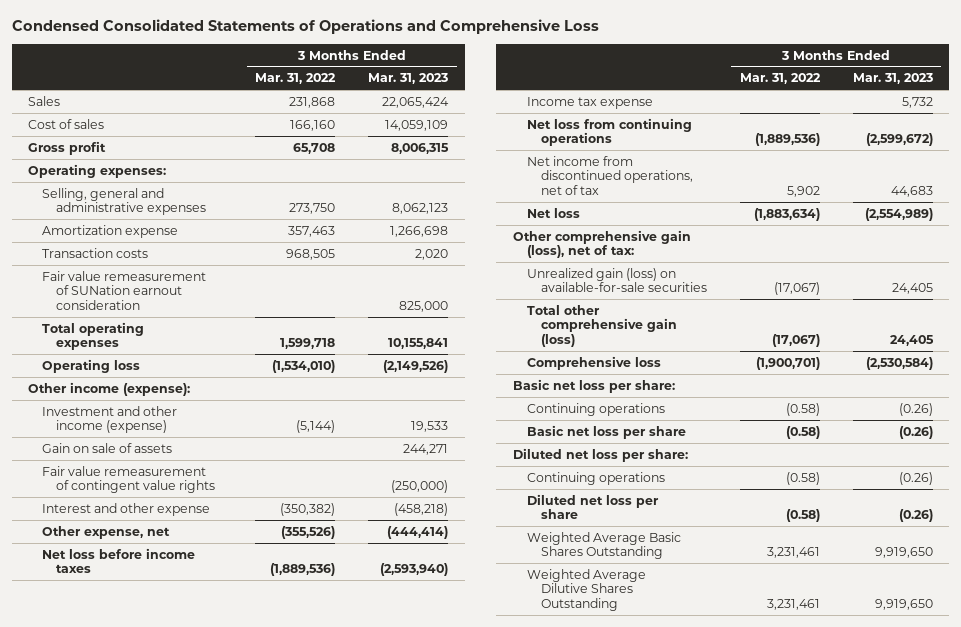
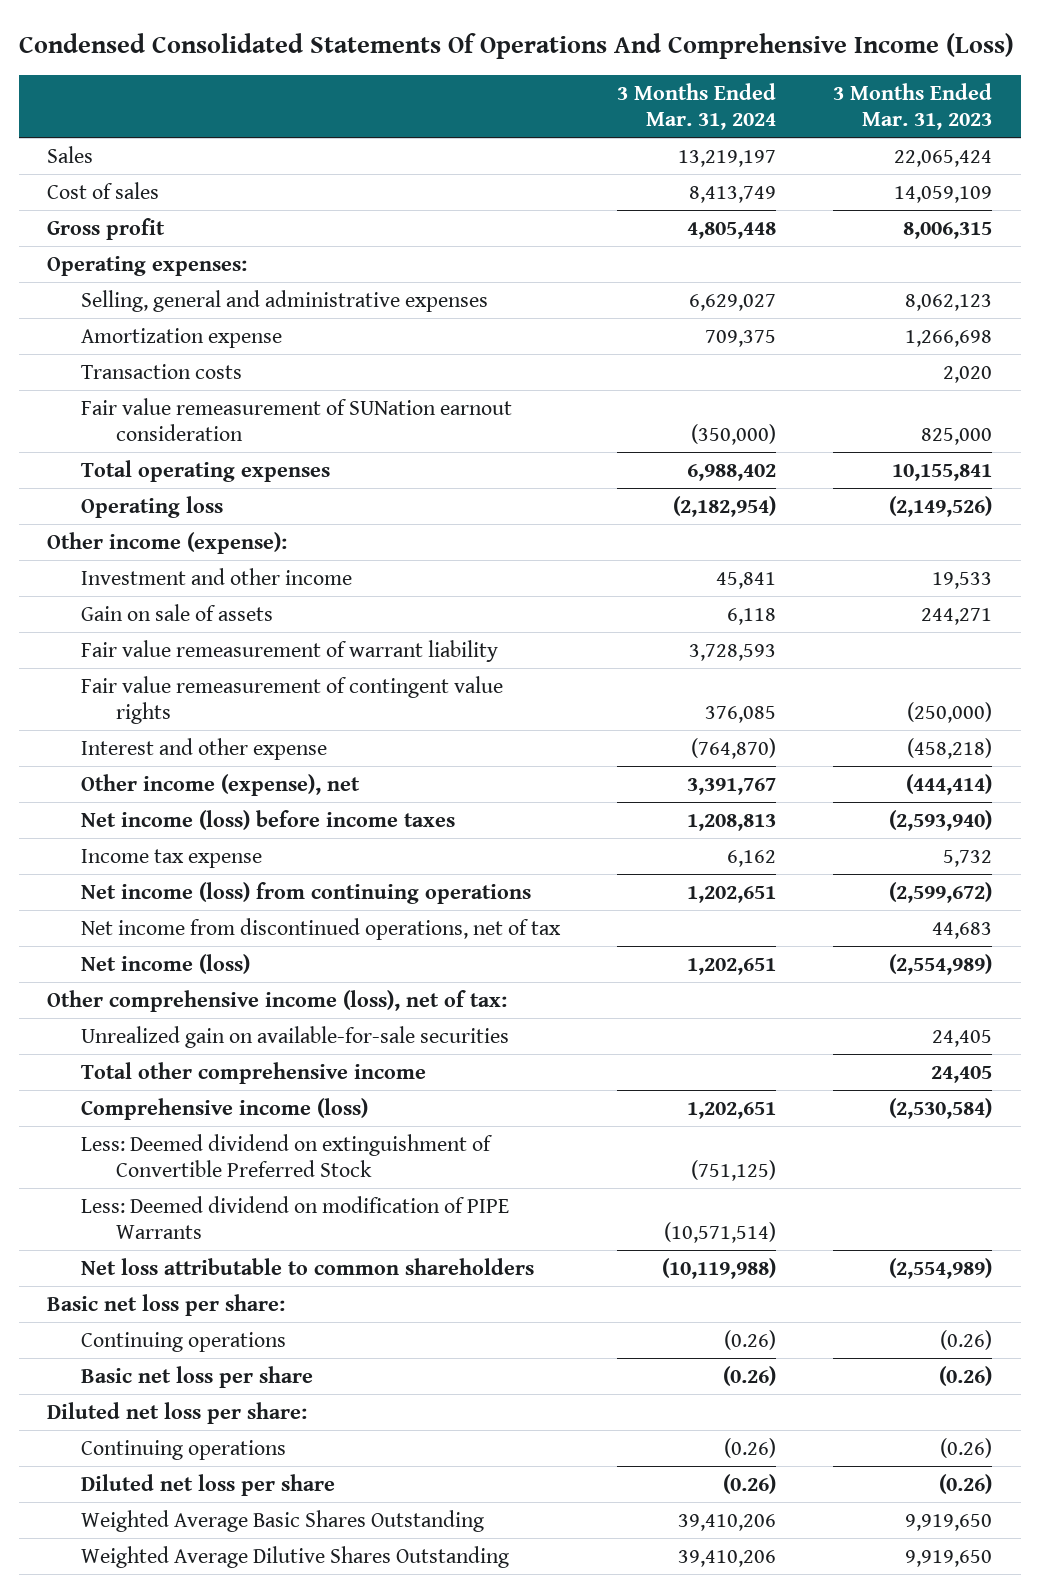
- Condensed Consolidated Statements of Operations and Comprehensive Loss
+ Condensed Consolidated Statements Of Operations And Comprehensive Income (Loss)
- | 3 Months Ended Mar. 31, 2022 | 3 Months Ended Mar. 31, 2023
+ | 3 Months Ended Mar. 31, 2024 | 3 Months Ended Mar. 31, 2023
- Investment and other income (expense) | (5,144) | 19,533
+ Investment and other income | 45,841 | 19,533
+ Fair value remeasurement of warrant liability | 3,728,593 |
- Other expense, net | (355,526) | (444,414)
- Net loss before income taxes | (1,889,536) | (2,593,940)
+ Other income (expense), net | 3,391,767 | (444,414)
+ Net income (loss) before income taxes | 1,208,813 | (2,593,940)
- Net loss from continuing operations | (1,889,536) | (2,599,672)
+ Net income (loss) from continuing operations | 1,202,651 | (2,599,672)
- Net loss | (1,883,634) | (2,554,989)
- Other comprehensive gain (loss), net of tax:
- Unrealized gain (loss) on available-for-sale securities | (17,067) | 24,405
- Total other comprehensive gain (loss) | (17,067) | 24,405
- Comprehensive loss | (1,900,701) | (2,530,584)
+ Net income (loss) | 1,202,651 | (2,554,989)
+ Other comprehensive income (loss), net of tax:
+ Unrealized gain on available-for-sale securities | | 24,405
+ Total other comprehensive income | | 24,405
+ Comprehensive income (loss) | 1,202,651 | (2,530,584)
+ Less: Deemed dividend on extinguishment of Convertible Preferred Stock | (751,125) |
+ Less: Deemed dividend on modification of PIPE Warrants | (10,571,514) |
+ Net loss attributable to common shareholders | (10,119,988) | (2,554,989)

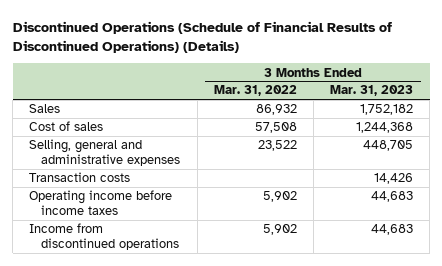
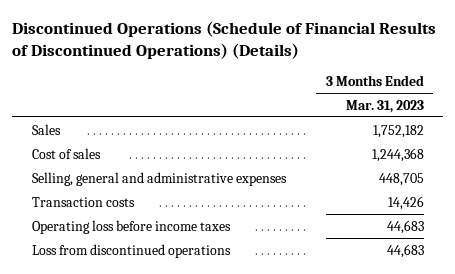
- | 3 Months Ended Mar. 31, 2022 | 3 Months Ended Mar. 31, 2023
+ | 3 Months Ended Mar. 31, 2023
- Operating income before income taxes | 5,902 | 44,683
- Income from discontinued operations | 5,902 | 44,683
+ Operating loss before income taxes | 44,683
+ Loss from discontinued operations | 44,683

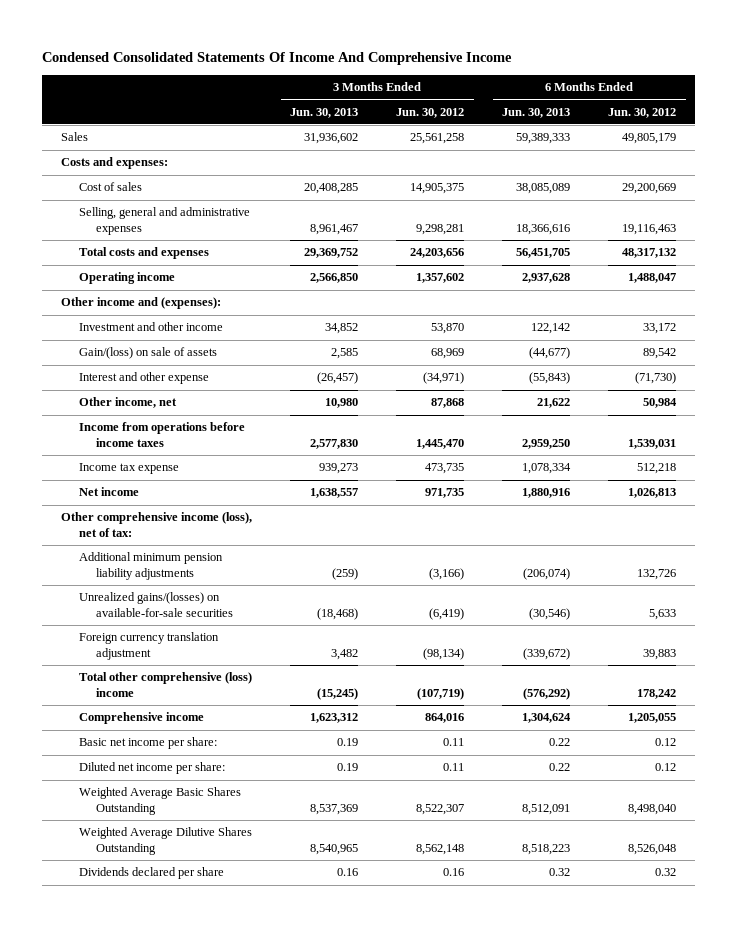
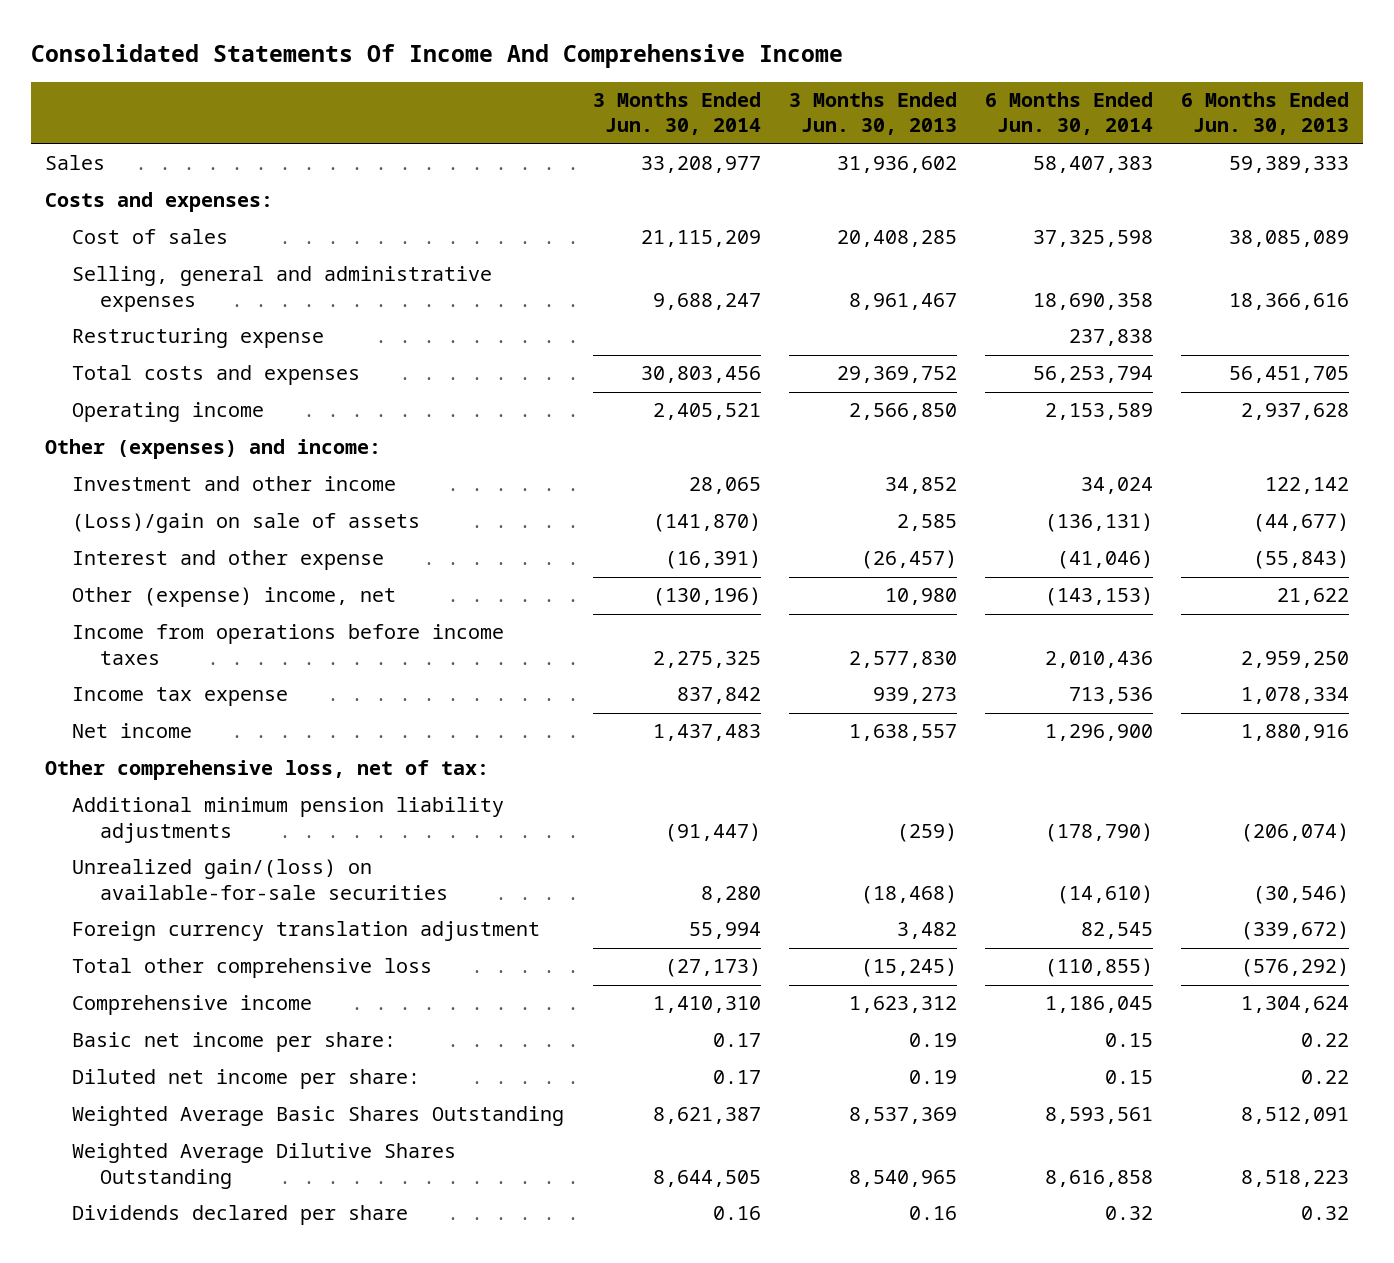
- Condensed Consolidated Statements Of Income And Comprehensive Income
+ Consolidated Statements Of Income And Comprehensive Income
- | 3 Months Ended Jun. 30, 2013 | 3 Months Ended Jun. 30, 2012 | 6 Months Ended Jun. 30, 2013 | 6 Months Ended Jun. 30, 2012
+ | 3 Months Ended Jun. 30, 2014 | 3 Months Ended Jun. 30, 2013 | 6 Months Ended Jun. 30, 2014 | 6 Months Ended Jun. 30, 2013
+ Restructuring expense | | | 237,838 |
- Other income and (expenses):
+ Other (expenses) and income:
- Gain/(loss) on sale of assets | 2,585 | 68,969 | (44,677) | 89,542
+ (Loss)/gain on sale of assets | (141,870) | 2,585 | (136,131) | (44,677)
- Other income, net | 10,980 | 87,868 | 21,622 | 50,984
+ Other (expense) income, net | (130,196) | 10,980 | (143,153) | 21,622
- Other comprehensive income (loss), net of tax:
+ Other comprehensive loss, net of tax:
- Unrealized gains/(losses) on available-for-sale securities | (18,468) | (6,419) | (30,546) | 5,633
+ Unrealized gain/(loss) on available-for-sale securities | 8,280 | (18,468) | (14,610) | (30,546)
- Total other comprehensive (loss) income | (15,245) | (107,719) | (576,292) | 178,242
+ Total other comprehensive loss | (27,173) | (15,245) | (110,855) | (576,292)

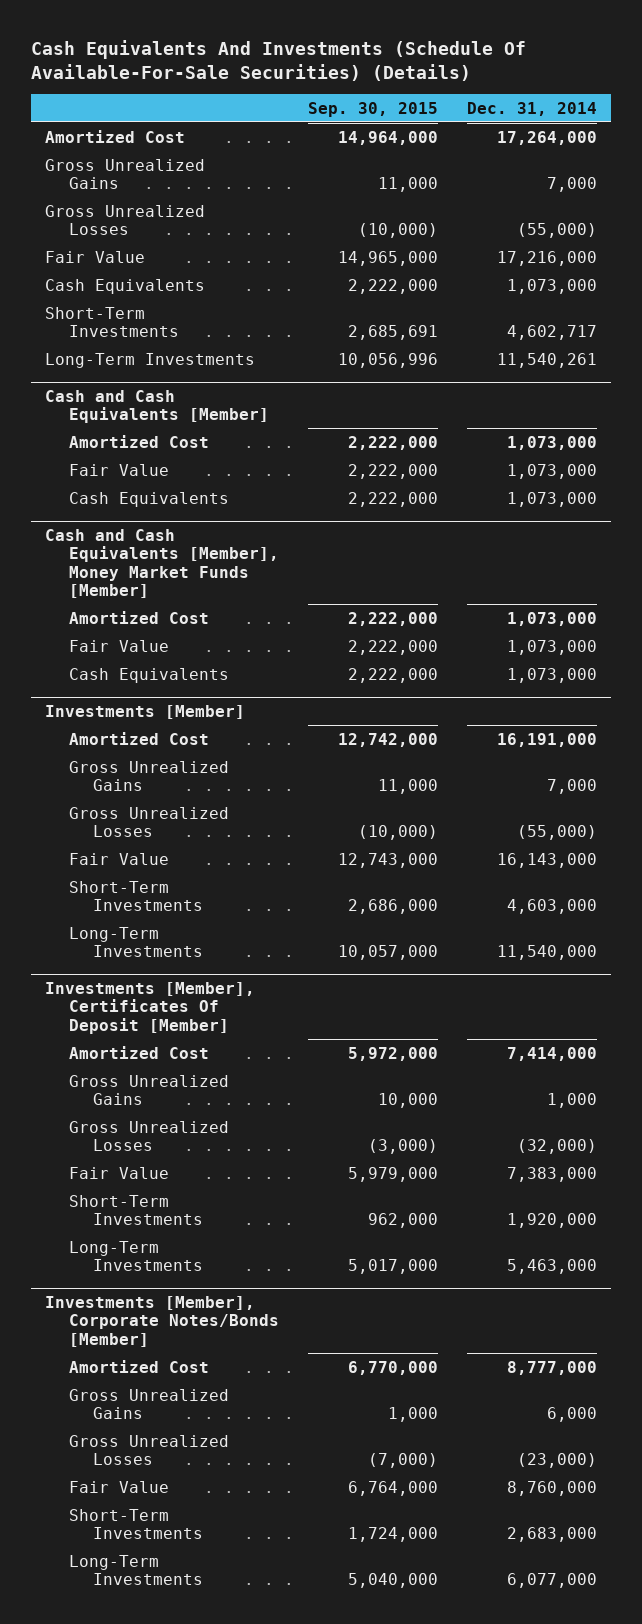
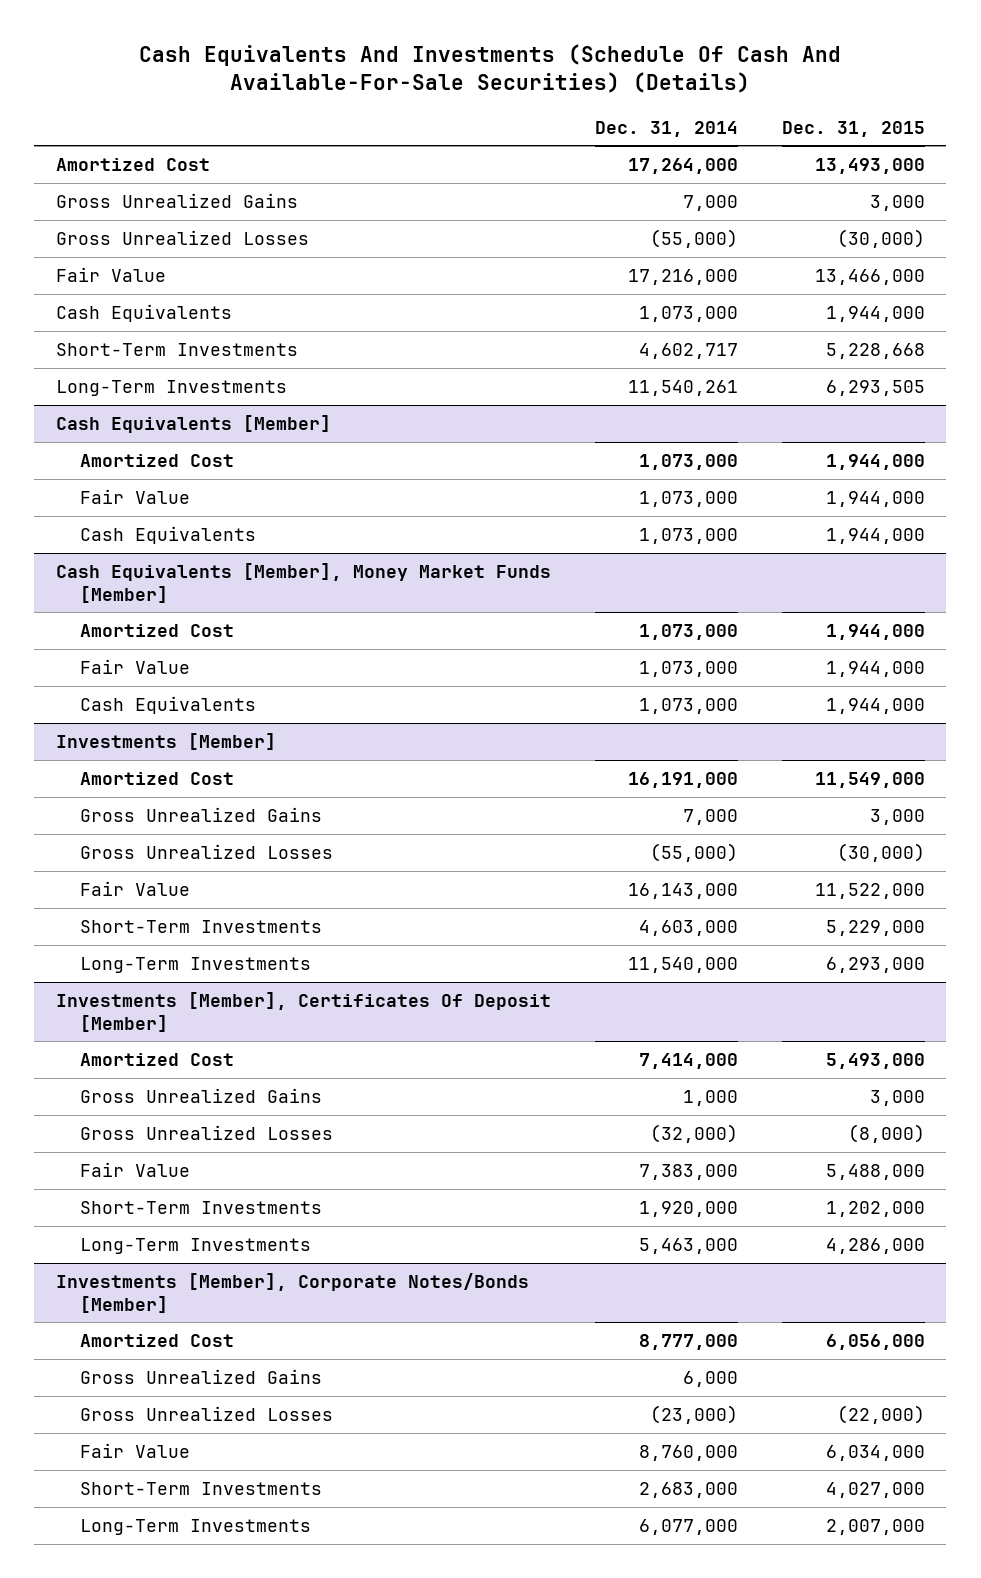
- Cash Equivalents And Investments (Schedule Of Available-For-Sale Securities) (Details)
+ Cash Equivalents And Investments (Schedule Of Cash And Available-For-Sale Securities) (Details)
- | Sep. 30, 2015 | Dec. 31, 2014
+ | Dec. 31, 2014 | Dec. 31, 2015
- Cash and Cash Equivalents [Member]
+ Cash Equivalents [Member]
- Cash and Cash Equivalents [Member], Money Market Funds [Member]
+ Cash Equivalents [Member], Money Market Funds [Member]

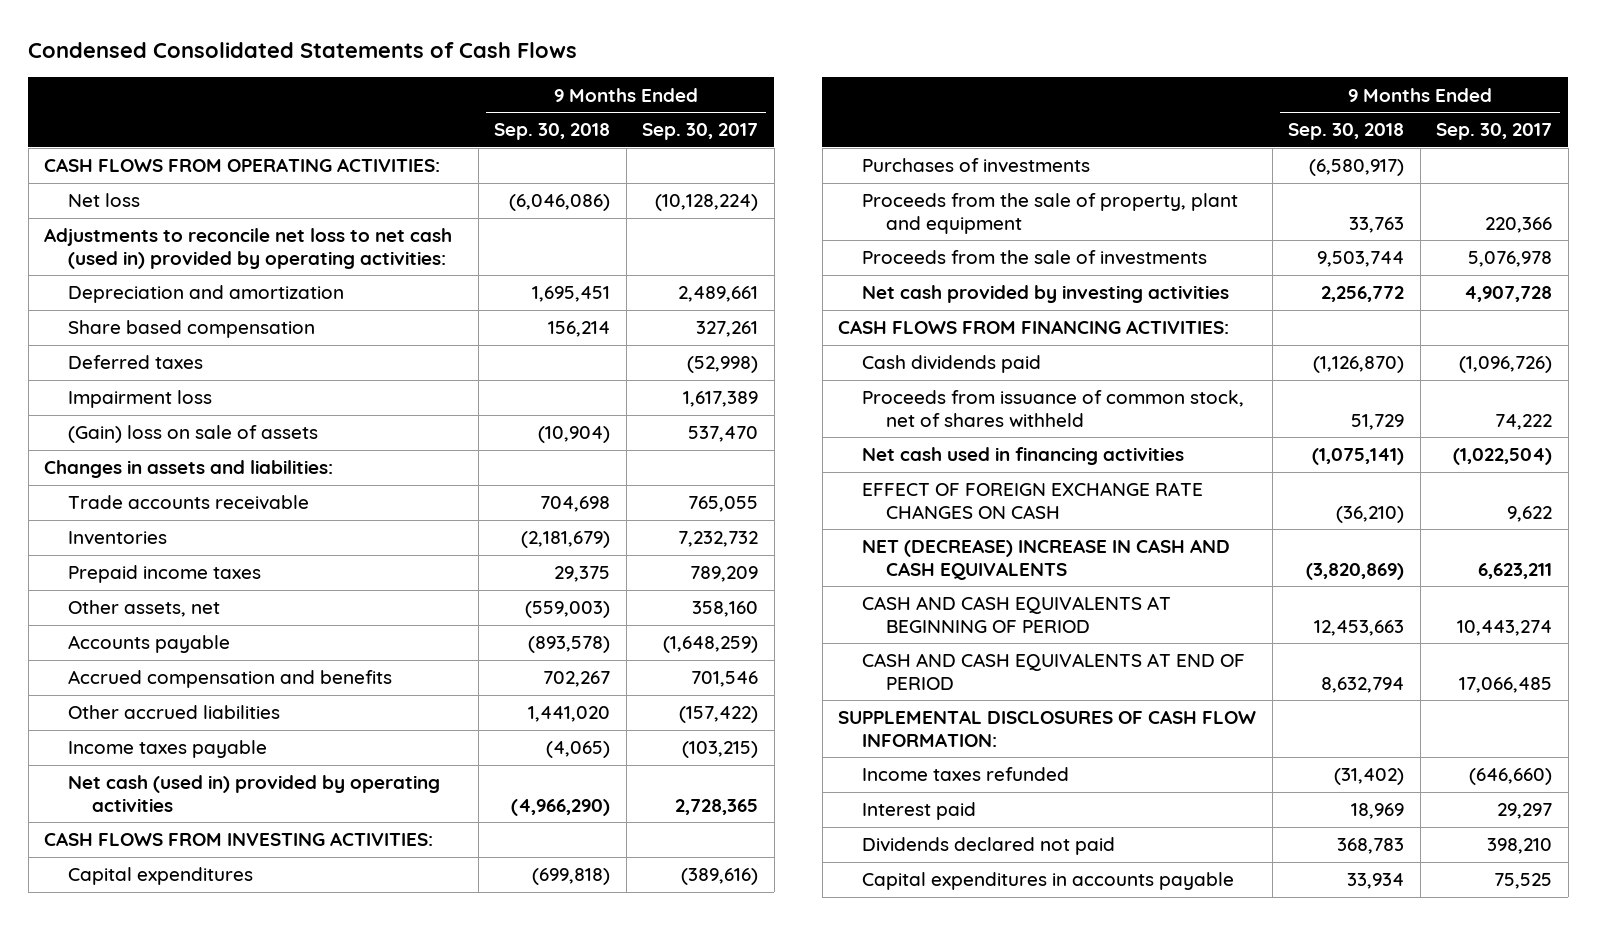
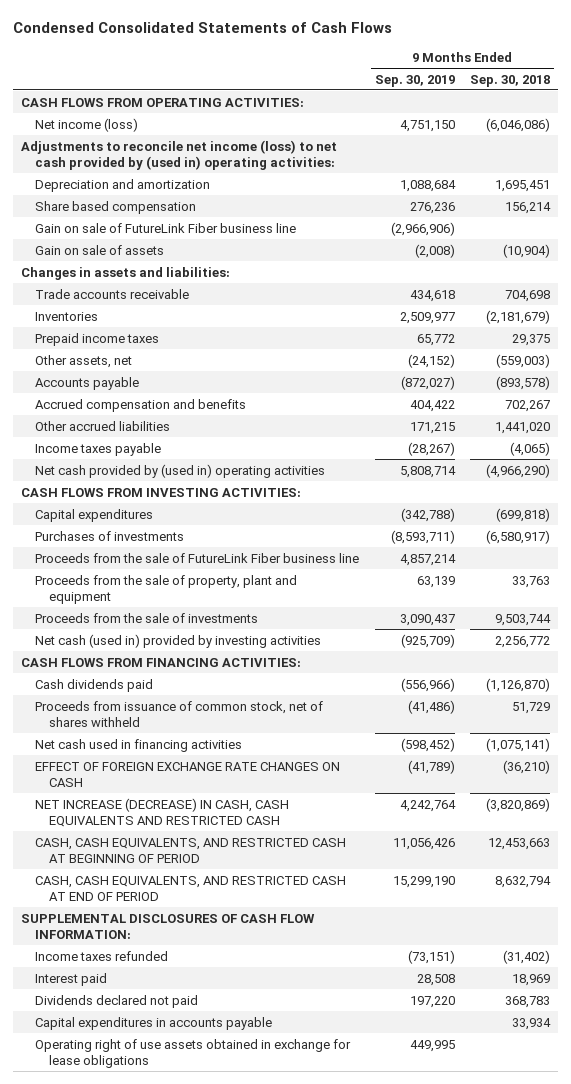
- | 9 Months Ended Sep. 30, 2018 | 9 Months Ended Sep. 30, 2017
+ | 9 Months Ended Sep. 30, 2019 | 9 Months Ended Sep. 30, 2018
- Net loss | (6,046,086) | (10,128,224)
- Adjustments to reconcile net loss to net cash (used in) provided by operating activities:
+ Net income (loss) | 4,751,150 | (6,046,086)
+ Adjustments to reconcile net income (loss) to net cash provided by (used in) operating activities:
- Deferred taxes | | (52,998)
- Impairment loss | | 1,617,389
- (Gain) loss on sale of assets | (10,904) | 537,470
+ Gain on sale of FutureLink Fiber business line | (2,966,906) |
+ Gain on sale of assets | (2,008) | (10,904)
- Net cash (used in) provided by operating activities | (4,966,290) | 2,728,365
+ Net cash provided by (used in) operating activities | 5,808,714 | (4,966,290)
+ Proceeds from the sale of FutureLink Fiber business line | 4,857,214 |
- Net cash provided by investing activities | 2,256,772 | 4,907,728
+ Net cash (used in) provided by investing activities | (925,709) | 2,256,772
- NET (DECREASE) INCREASE IN CASH AND CASH EQUIVALENTS | (3,820,869) | 6,623,211
- CASH AND CASH EQUIVALENTS AT BEGINNING OF PERIOD | 12,453,663 | 10,443,274
- CASH AND CASH EQUIVALENTS AT END OF PERIOD | 8,632,794 | 17,066,485
+ NET INCREASE (DECREASE) IN CASH, CASH EQUIVALENTS AND RESTRICTED CASH | 4,242,764 | (3,820,869)
+ CASH, CASH EQUIVALENTS, AND RESTRICTED CASH AT BEGINNING OF PERIOD | 11,056,426 | 12,453,663
+ CASH, CASH EQUIVALENTS, AND RESTRICTED CASH AT END OF PERIOD | 15,299,190 | 8,632,794
+ Operating right of use assets obtained in exchange for lease obligations | 449,995 |

